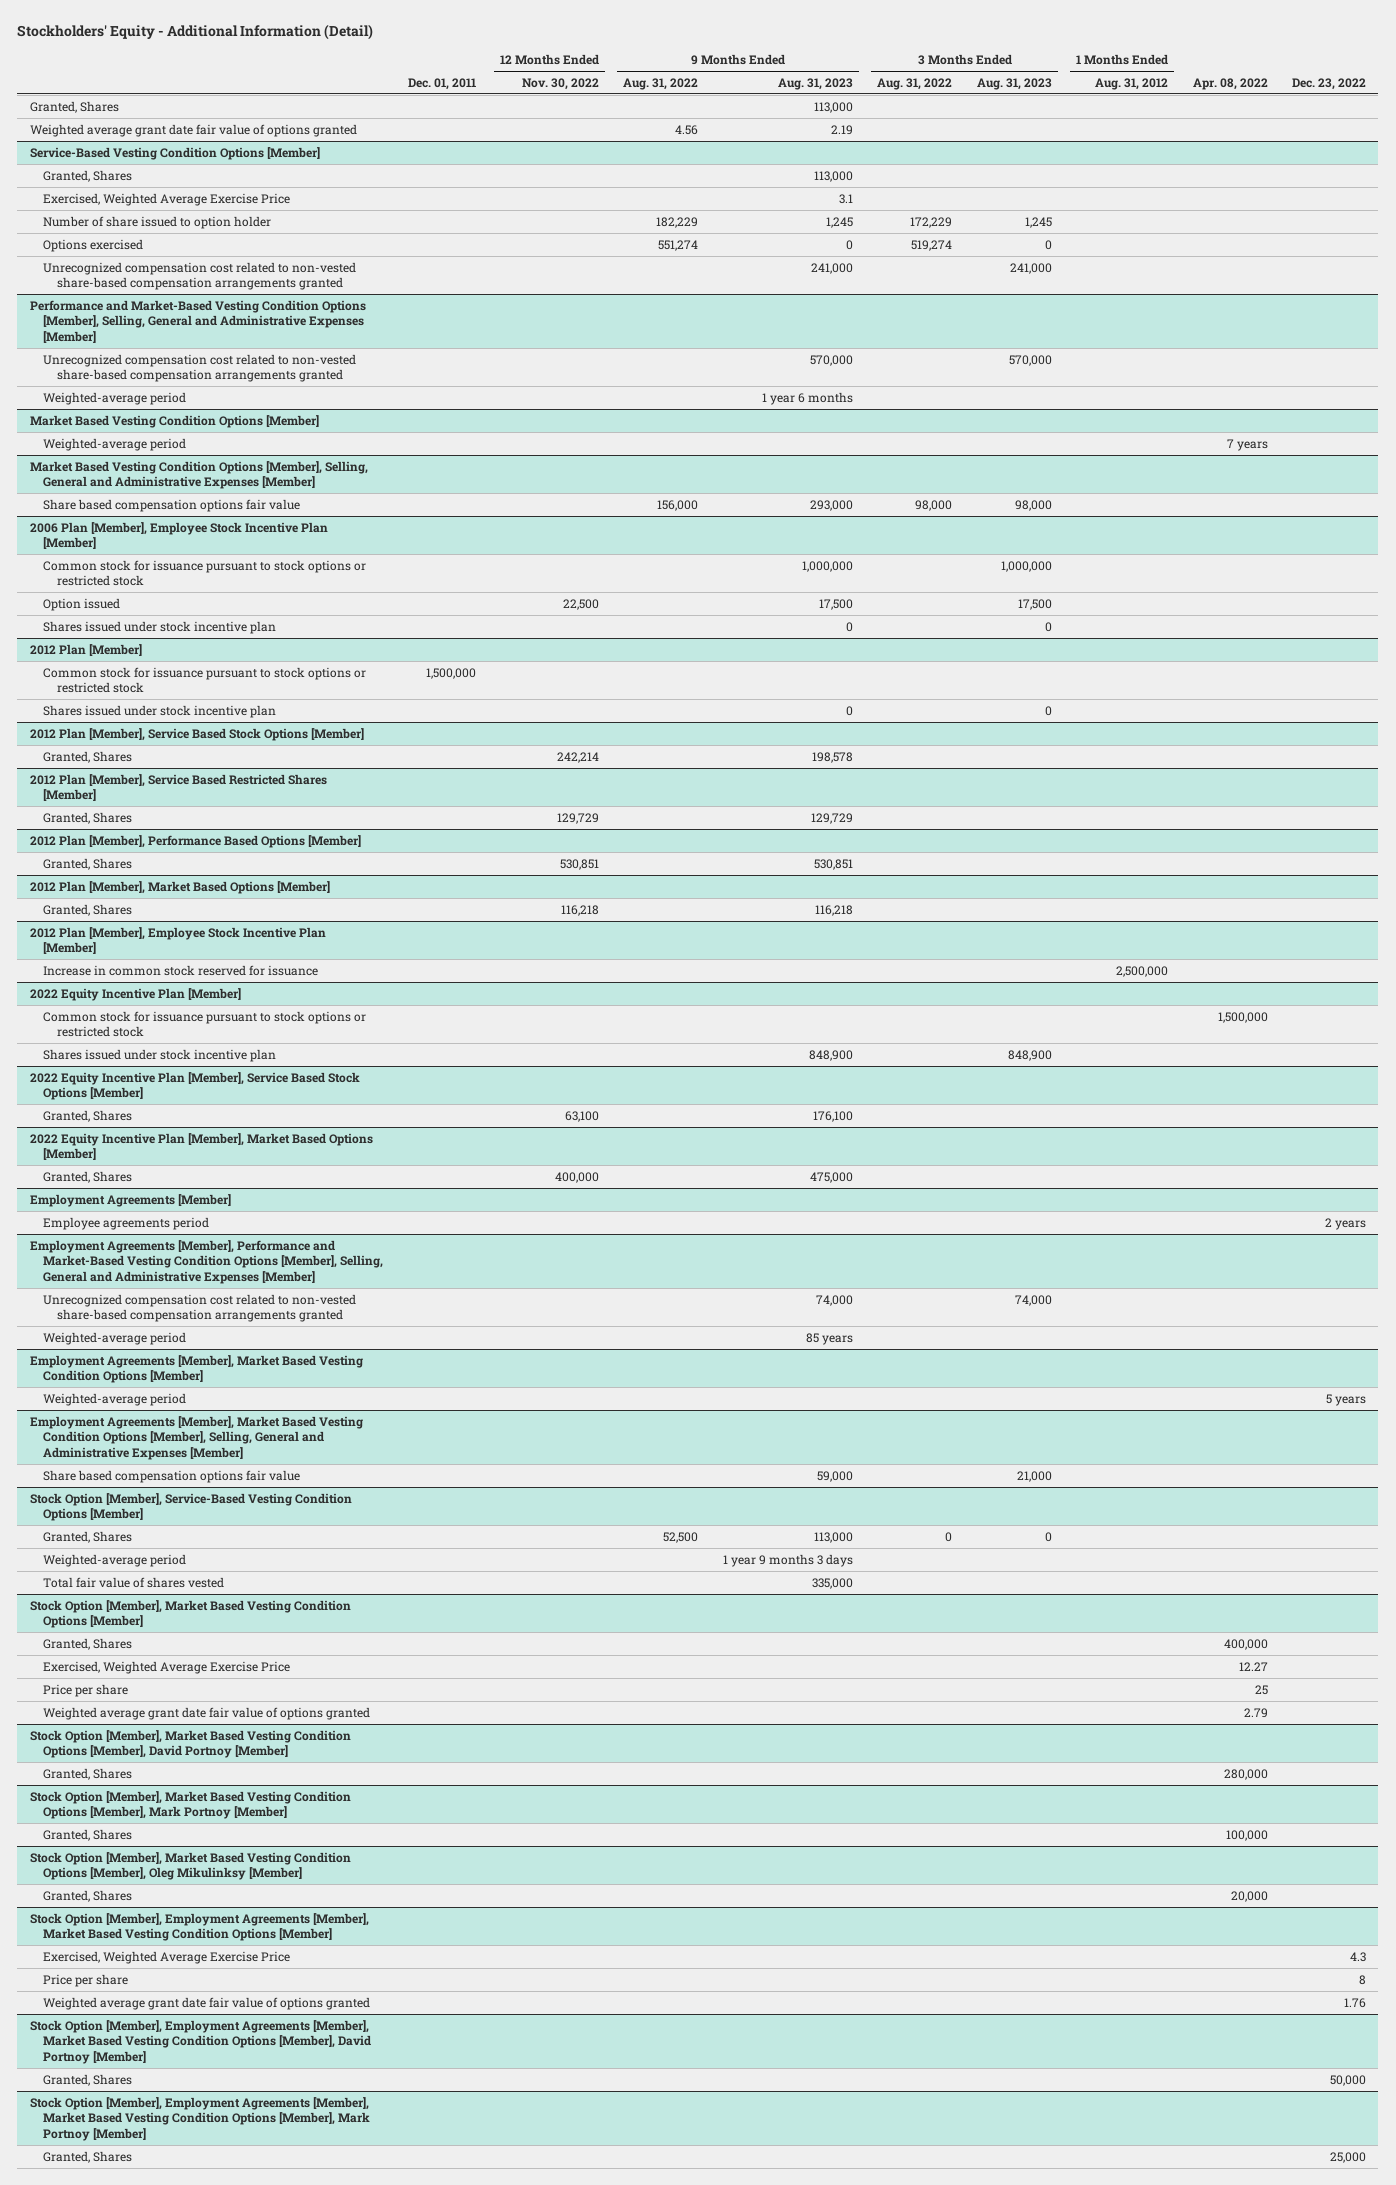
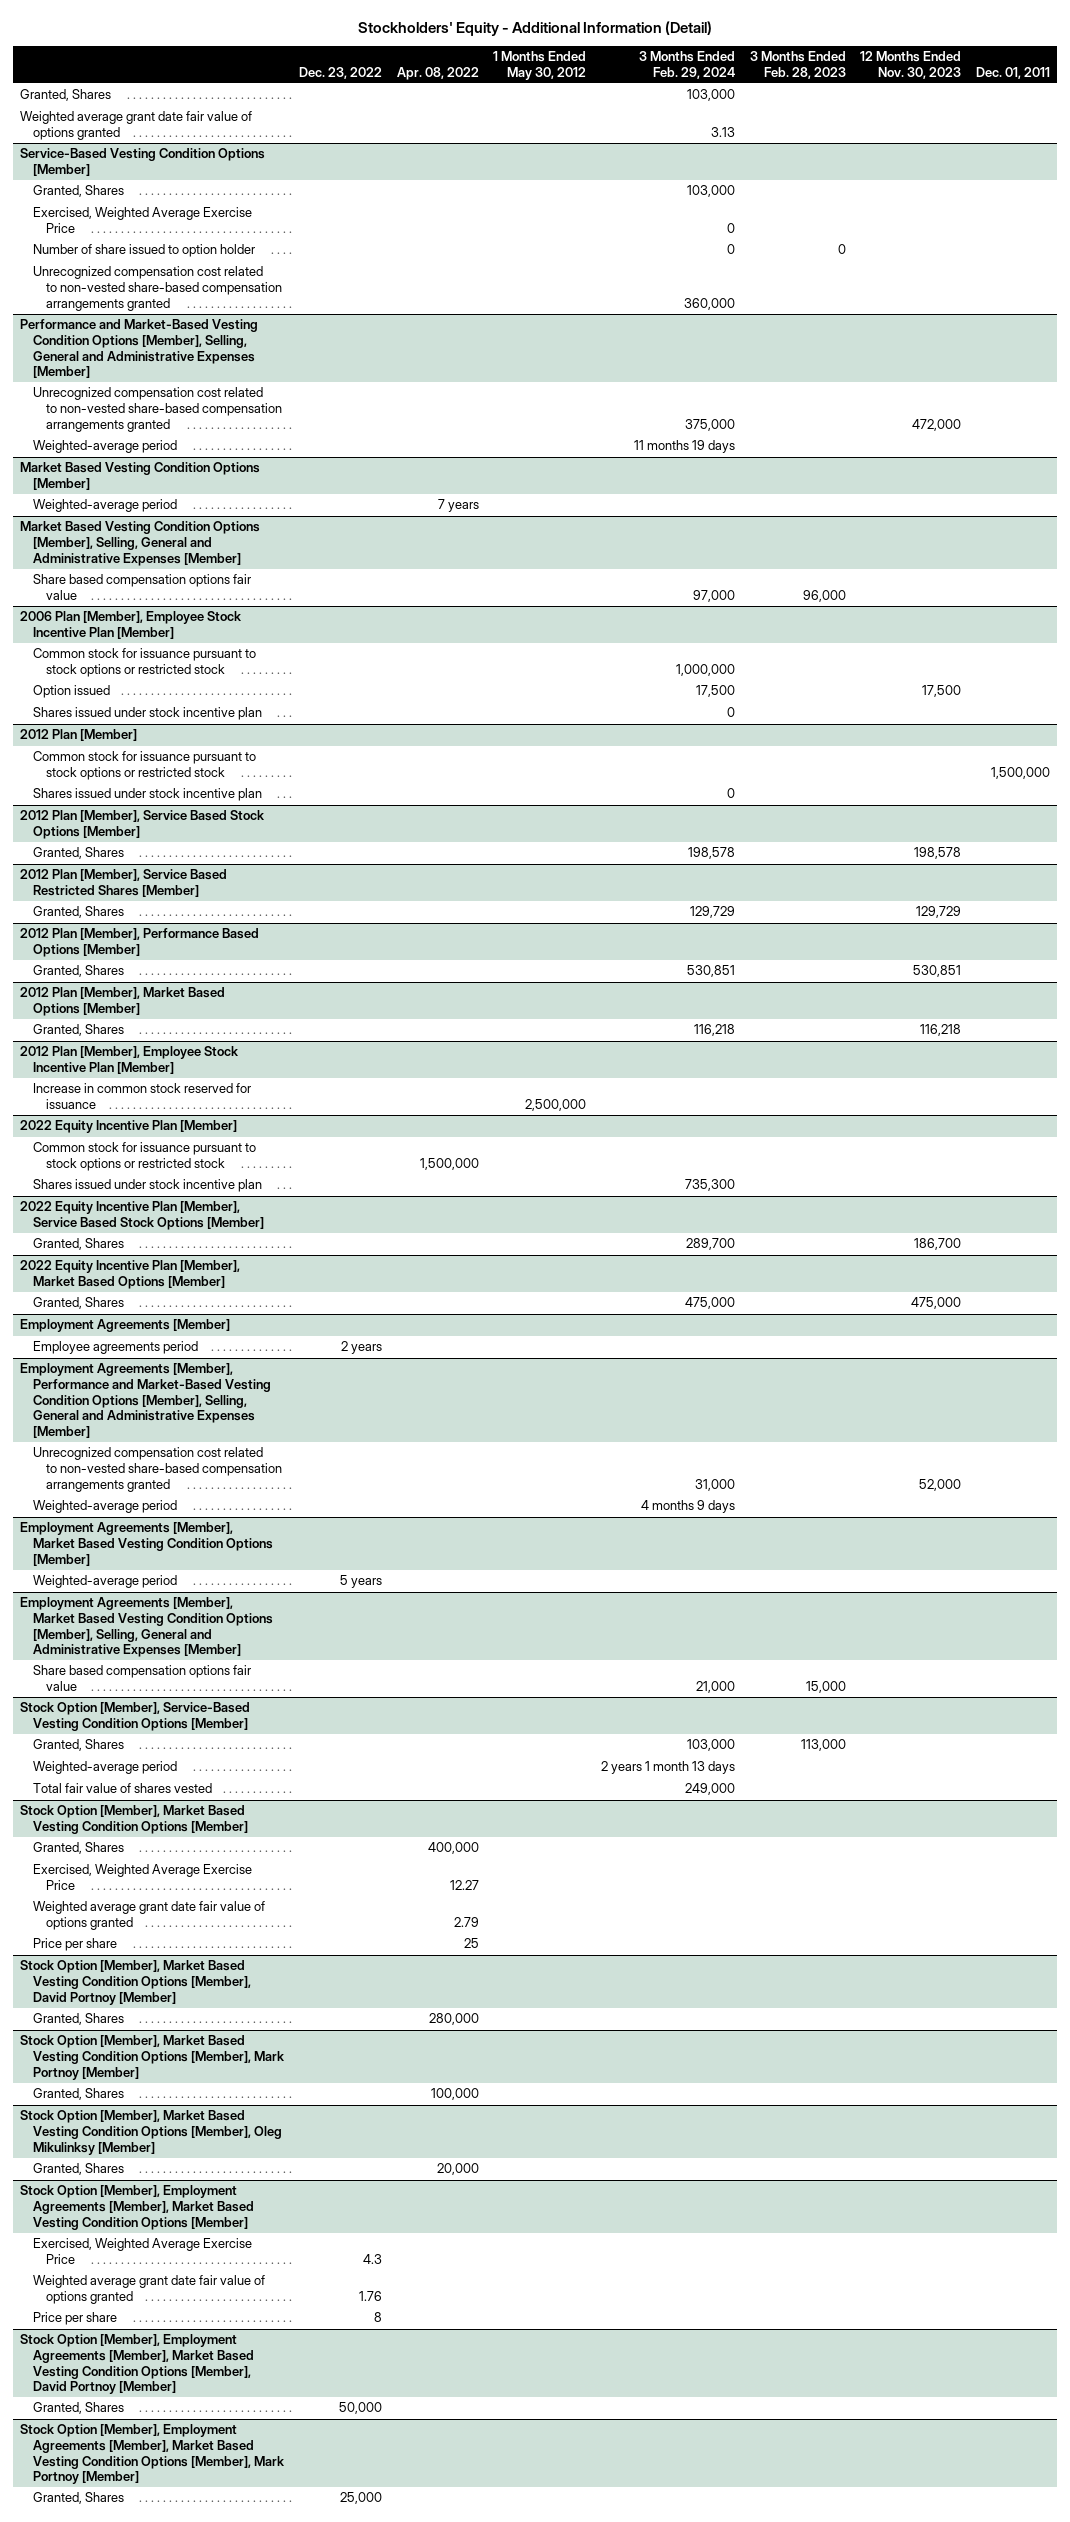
- | Dec. 01, 2011 | 12 Months Ended Nov. 30, 2022 | 9 Months Ended Aug. 31, 2022 | 9 Months Ended Aug. 31, 2023 | 3 Months Ended Aug. 31, 2022 | 3 Months Ended Aug. 31, 2023 | 1 Months Ended Aug. 31, 2012 | Apr. 08, 2022 | Dec. 23, 2022
+ | Dec. 23, 2022 | Apr. 08, 2022 | 1 Months Ended May 30, 2012 | 3 Months Ended Feb. 29, 2024 | 3 Months Ended Feb. 28, 2023 | 12 Months Ended Nov. 30, 2023 | Dec. 01, 2011
@ Service-Based Vesting Condition Options [Member]
- Options exercised | | | 551,274 | 0 | 519,274 | 0 | | |
@ Stock Option [Member], Market Based Vesting Condition Options [Member]
moved down: Price per share | | 25 | | | | |
@ Stock Option [Member], Employment Agreements [Member], Market Based Vesting Condition Options [Member]
moved down: Price per share | 8 | | | | | |

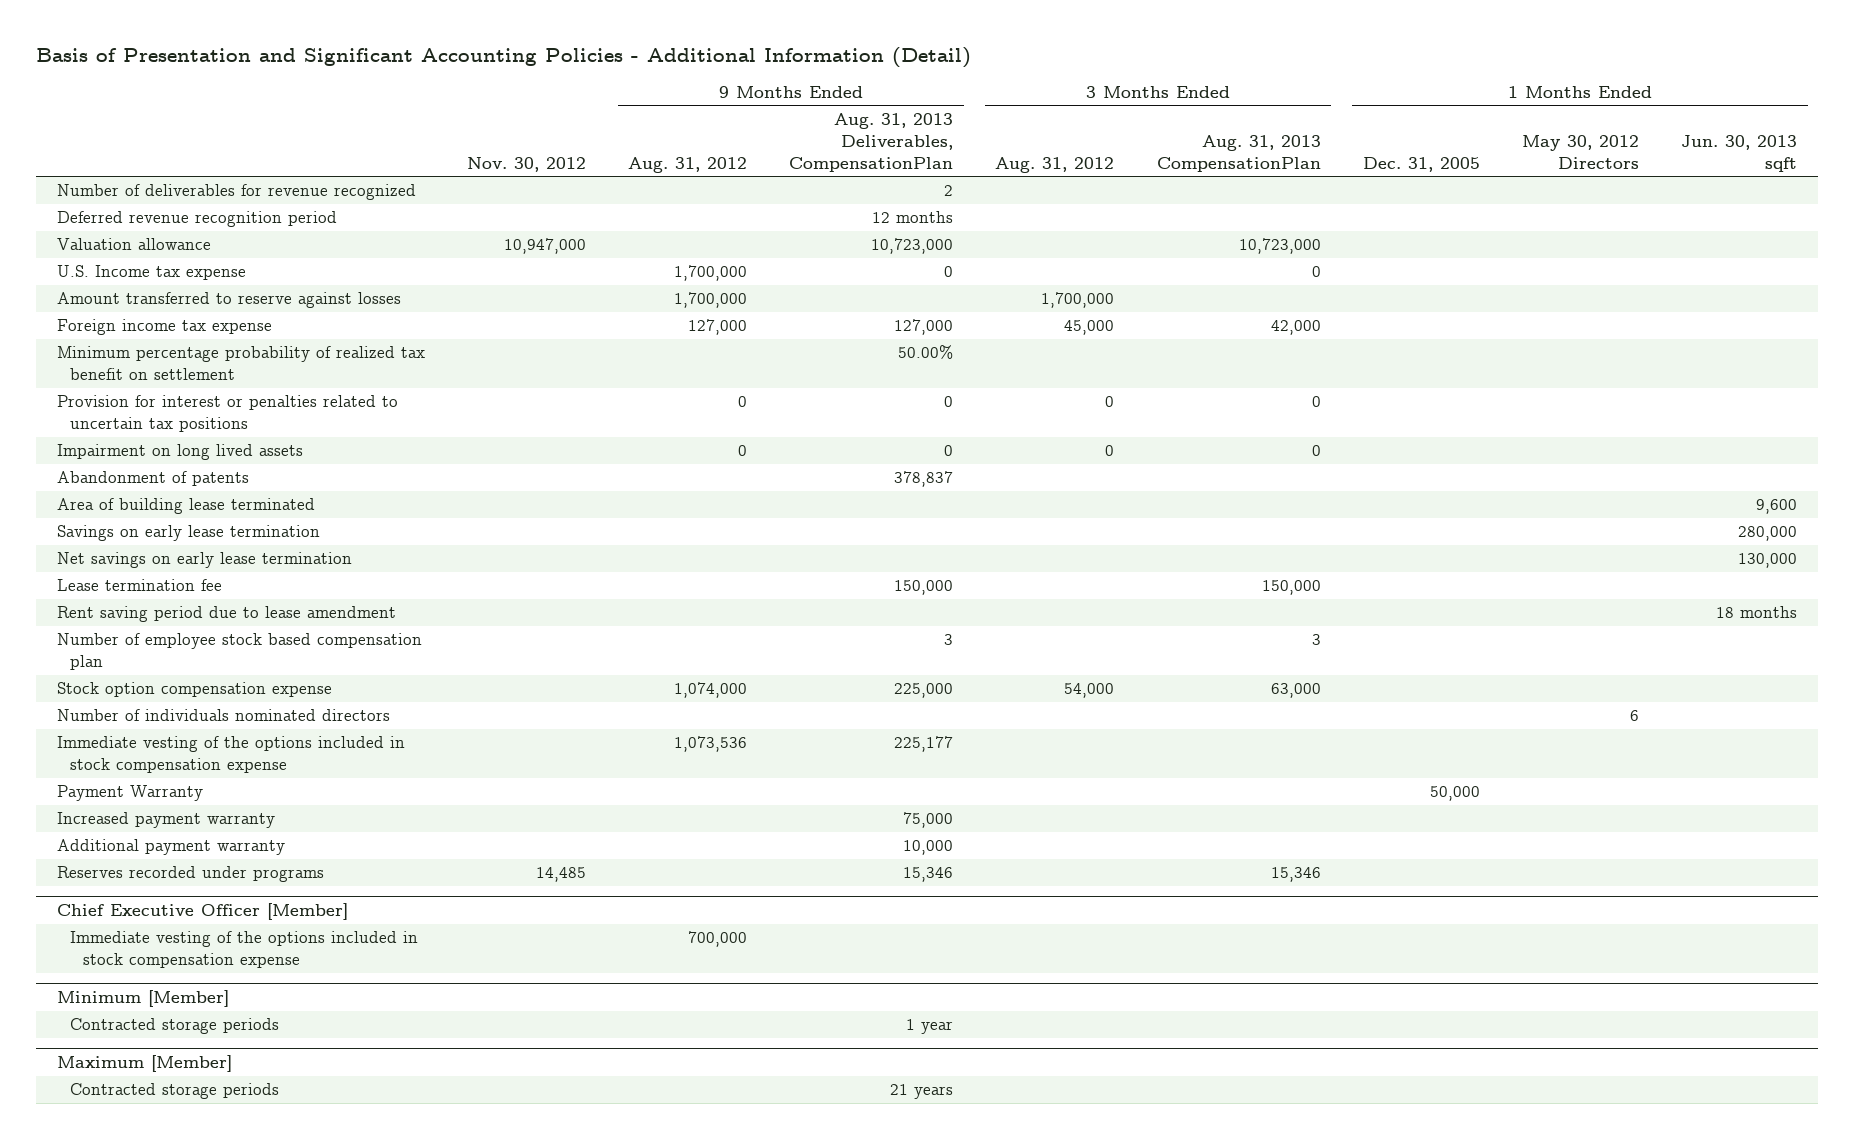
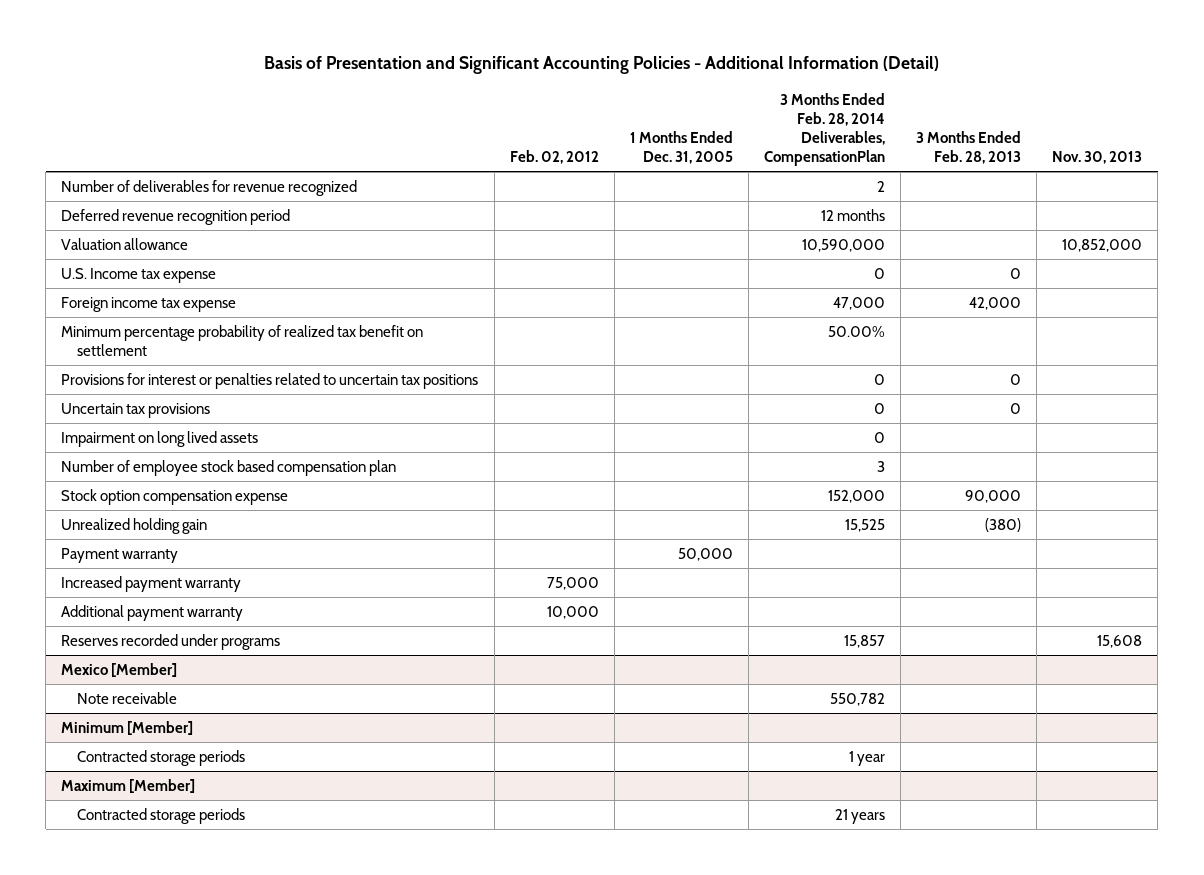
- | Nov. 30, 2012 | 9 Months Ended Aug. 31, 2012 | 9 Months Ended Aug. 31, 2013 Deliverables, CompensationPlan | 3 Months Ended Aug. 31, 2012 | 3 Months Ended Aug. 31, 2013 CompensationPlan | 1 Months Ended Dec. 31, 2005 | 1 Months Ended May 30, 2012 Directors | 1 Months Ended Jun. 30, 2013 sqft
+ | Feb. 02, 2012 | 1 Months Ended Dec. 31, 2005 | 3 Months Ended Feb. 28, 2014 Deliverables, CompensationPlan | 3 Months Ended Feb. 28, 2013 | Nov. 30, 2013
- Amount transferred to reserve against losses | | 1,700,000 | | 1,700,000 | | | |
- Provision for interest or penalties related to uncertain tax positions | | 0 | 0 | 0 | 0 | | |
+ Provisions for interest or penalties related to uncertain tax positions | | | 0 | 0 |
+ Uncertain tax provisions | | | 0 | 0 |
- Abandonment of patents | | | 378,837 | | | | |
- Area of building lease terminated | | | | | | | | 9,600
- Savings on early lease termination | | | | | | | | 280,000
- Net savings on early lease termination | | | | | | | | 130,000
- Lease termination fee | | | 150,000 | | 150,000 | | |
- Rent saving period due to lease amendment | | | | | | | | 18 months
- Number of individuals nominated directors | | | | | | | 6 |
- Immediate vesting of the options included in stock compensation expense | | 1,073,536 | 225,177 | | | | |
- Payment Warranty | | | | | | 50,000 | |
+ Unrealized holding gain | | | 15,525 | (380) |
+ Payment warranty | | 50,000 | | |
- Chief Executive Officer [Member]
- Immediate vesting of the options included in stock compensation expense | | 700,000 | | | | | |
+ Mexico [Member]
+ Note receivable | | | 550,782 | |

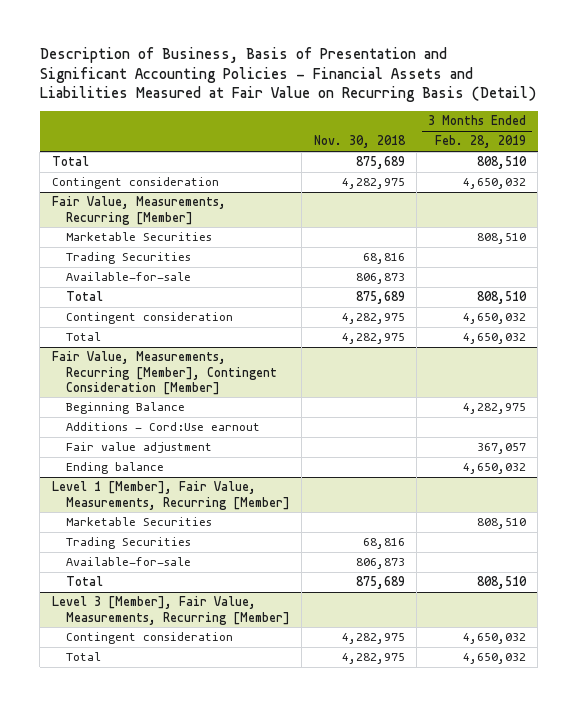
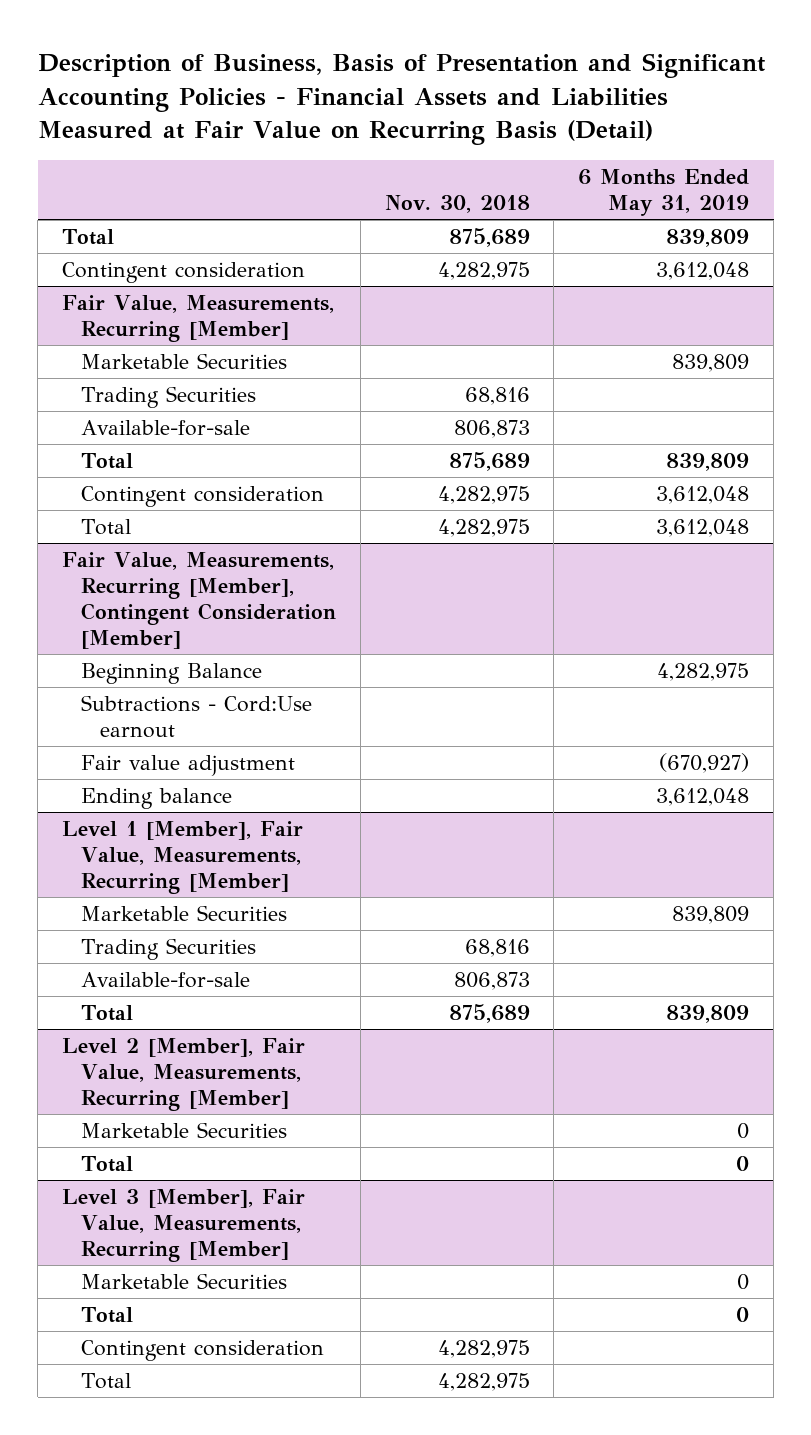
- | Nov. 30, 2018 | 3 Months Ended Feb. 28, 2019
+ | Nov. 30, 2018 | 6 Months Ended May 31, 2019
@ Fair Value, Measurements, Recurring [Member], Contingent Consideration [Member]
- Additions - Cord:Use earnout
+ Subtractions - Cord:Use earnout
+ Level 2 [Member], Fair Value, Measurements, Recurring [Member]
+ Marketable Securities | | 0
+ Total | | 0
@ Level 3 [Member], Fair Value, Measurements, Recurring [Member]
+ Marketable Securities | | 0
+ Total | | 0

